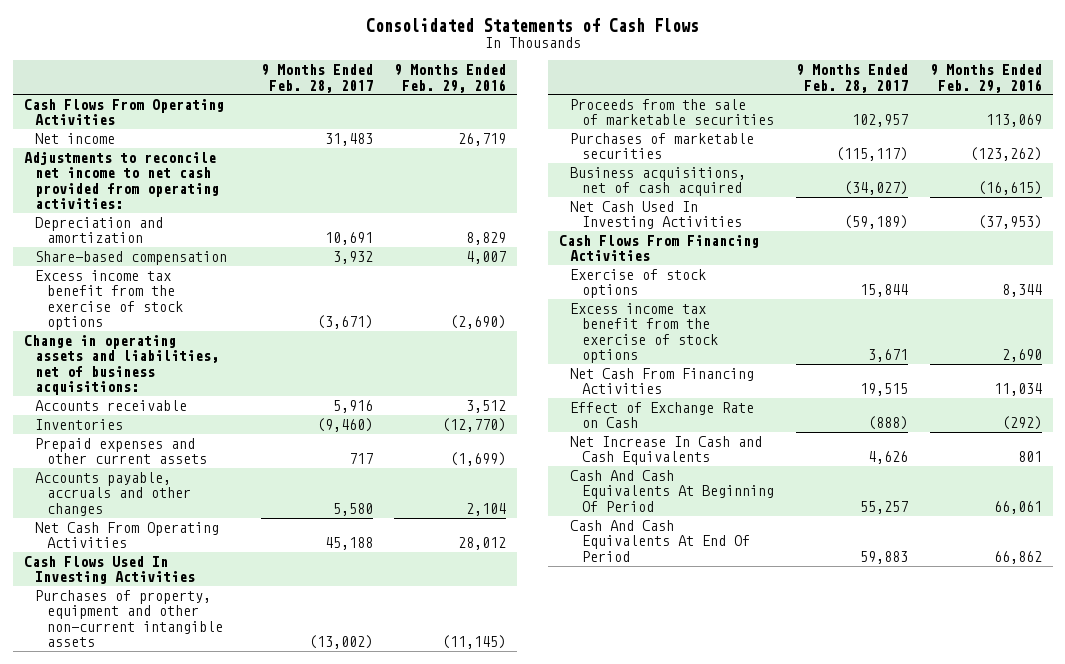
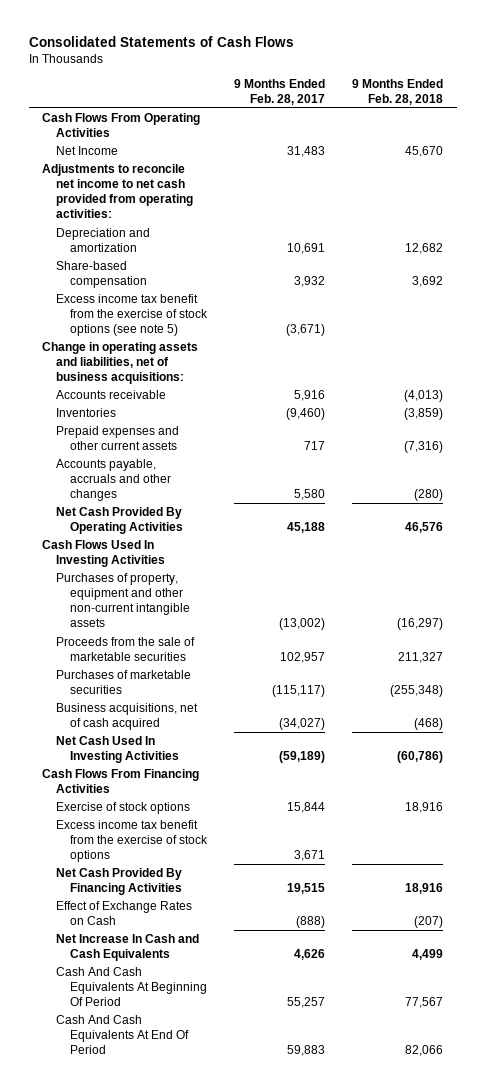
- | 9 Months Ended Feb. 28, 2017 | 9 Months Ended Feb. 29, 2016
+ | 9 Months Ended Feb. 28, 2017 | 9 Months Ended Feb. 28, 2018
- Net income | 31,483 | 26,719
+ Net Income | 31,483 | 45,670
- Excess income tax benefit from the exercise of stock options | (3,671) | (2,690)
+ Excess income tax benefit from the exercise of stock options (see note 5) | (3,671) |
- Net Cash From Operating Activities | 45,188 | 28,012
+ Net Cash Provided By Operating Activities | 45,188 | 46,576
- Net Cash From Financing Activities | 19,515 | 11,034
- Effect of Exchange Rate on Cash | (888) | (292)
+ Net Cash Provided By Financing Activities | 19,515 | 18,916
+ Effect of Exchange Rates on Cash | (888) | (207)

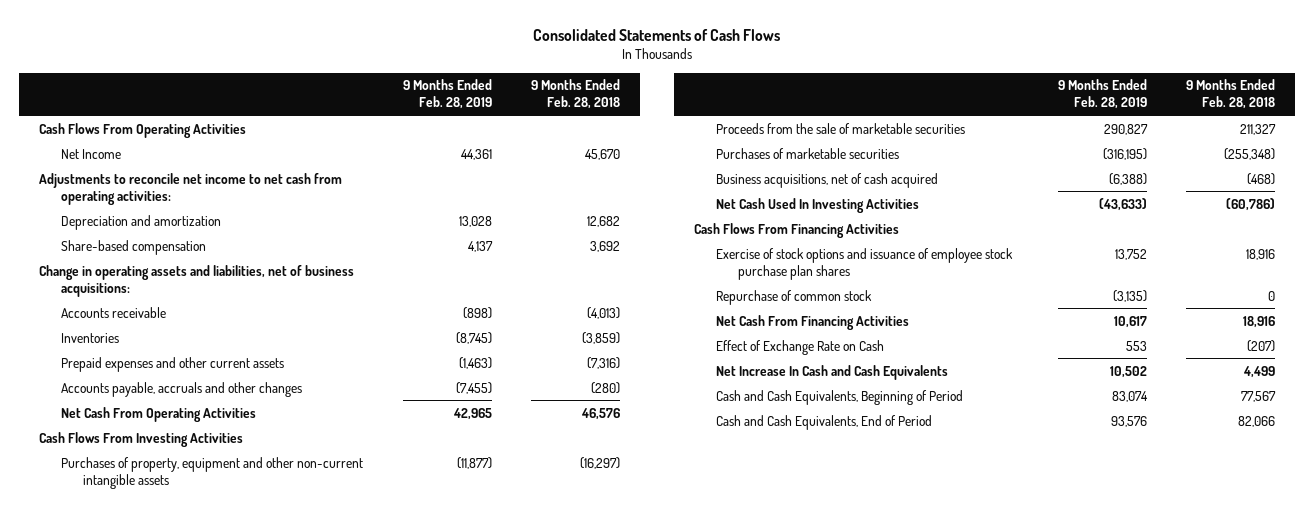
- | 9 Months Ended Feb. 28, 2017 | 9 Months Ended Feb. 28, 2018
+ | 9 Months Ended Feb. 28, 2019 | 9 Months Ended Feb. 28, 2018
- Adjustments to reconcile net income to net cash provided from operating activities:
+ Adjustments to reconcile net income to net cash from operating activities:
- Excess income tax benefit from the exercise of stock options (see note 5) | (3,671) |
- Net Cash Provided By Operating Activities | 45,188 | 46,576
- Cash Flows Used In Investing Activities
+ Net Cash From Operating Activities | 42,965 | 46,576
+ Cash Flows From Investing Activities
- Exercise of stock options | 15,844 | 18,916
- Excess income tax benefit from the exercise of stock options | 3,671 |
- Net Cash Provided By Financing Activities | 19,515 | 18,916
- Effect of Exchange Rates on Cash | (888) | (207)
+ Exercise of stock options and issuance of employee stock purchase plan shares | 13,752 | 18,916
+ Repurchase of common stock | (3,135) | 0
+ Net Cash From Financing Activities | 10,617 | 18,916
+ Effect of Exchange Rate on Cash | 553 | (207)
- Cash And Cash Equivalents At Beginning Of Period | 55,257 | 77,567
- Cash And Cash Equivalents At End Of Period | 59,883 | 82,066
+ Cash and Cash Equivalents, Beginning of Period | 83,074 | 77,567
+ Cash and Cash Equivalents, End of Period | 93,576 | 82,066

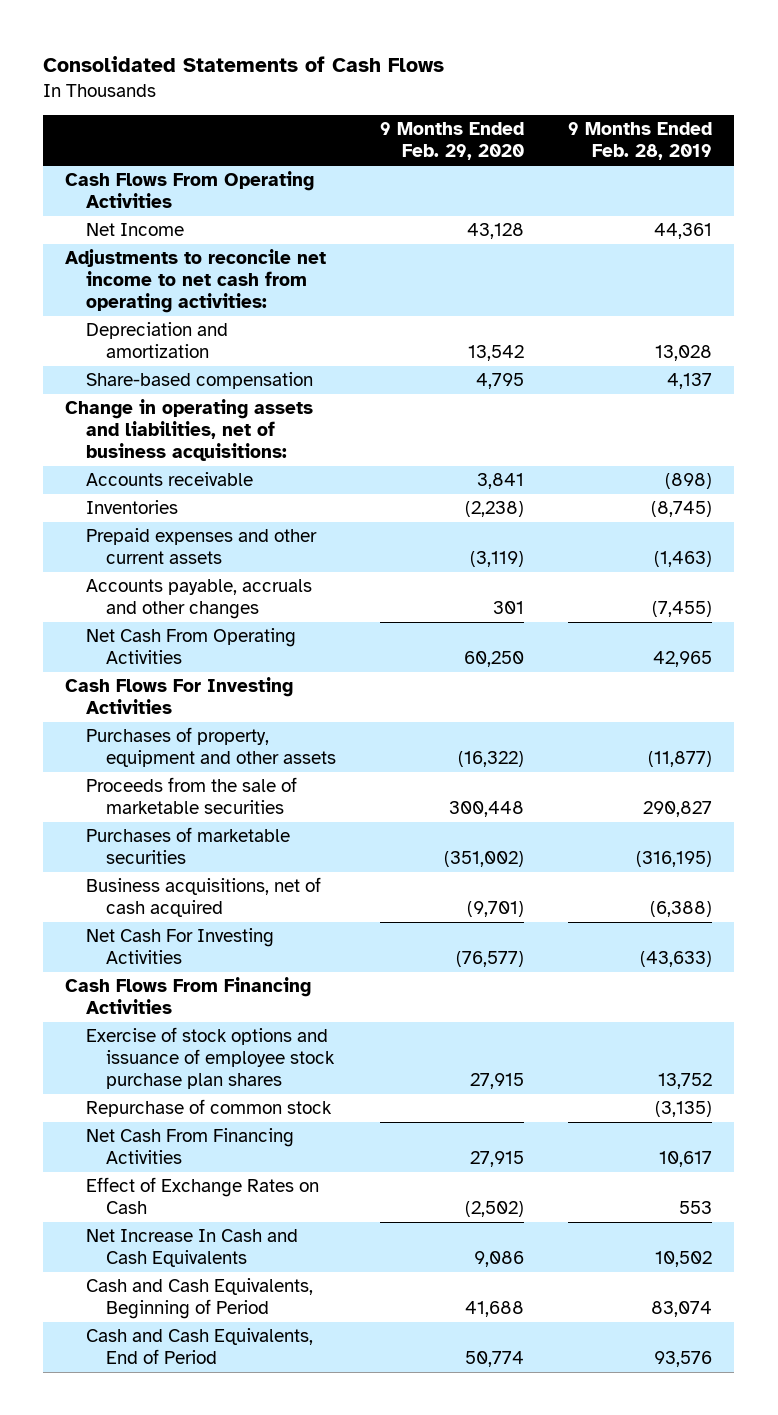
- | 9 Months Ended Feb. 28, 2019 | 9 Months Ended Feb. 28, 2018
+ | 9 Months Ended Feb. 29, 2020 | 9 Months Ended Feb. 28, 2019
- Cash Flows From Investing Activities
- Purchases of property, equipment and other non-current intangible assets | (11,877) | (16,297)
+ Cash Flows For Investing Activities
+ Purchases of property, equipment and other assets | (16,322) | (11,877)
- Net Cash Used In Investing Activities | (43,633) | (60,786)
+ Net Cash For Investing Activities | (76,577) | (43,633)
- Effect of Exchange Rate on Cash | 553 | (207)
+ Effect of Exchange Rates on Cash | (2,502) | 553

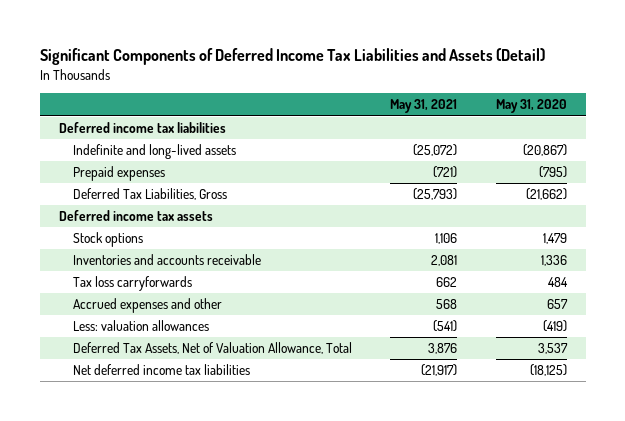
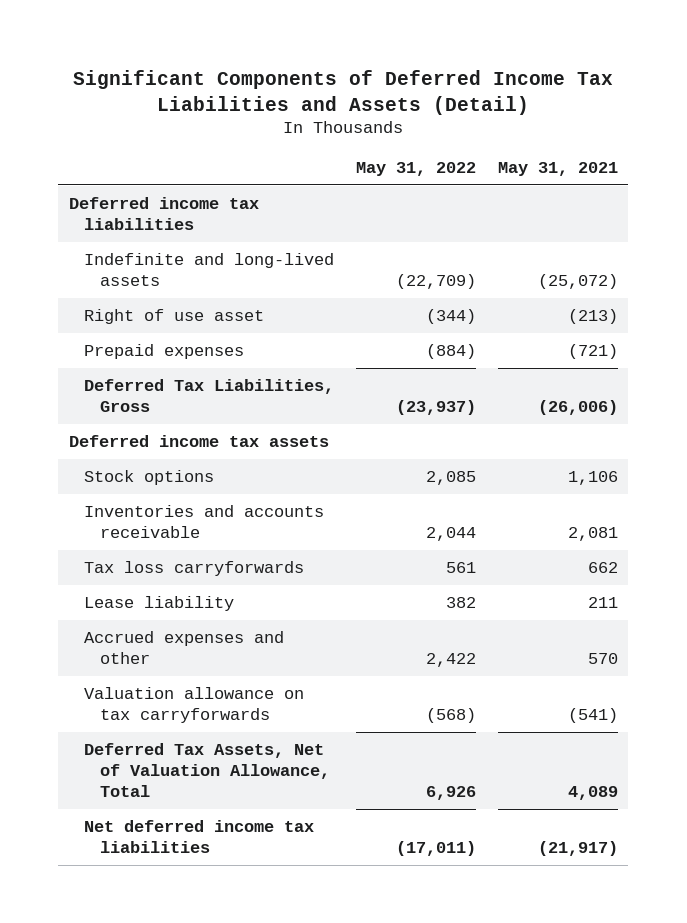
- | May 31, 2021 | May 31, 2020
+ | May 31, 2022 | May 31, 2021
+ Right of use asset | (344) | (213)
- Deferred Tax Liabilities, Gross | (25,793) | (21,662)
+ Deferred Tax Liabilities, Gross | (23,937) | (26,006)
- Accrued expenses and other | 568 | 657
- Less: valuation allowances | (541) | (419)
- Deferred Tax Assets, Net of Valuation Allowance, Total | 3,876 | 3,537
+ Lease liability | 382 | 211
+ Accrued expenses and other | 2,422 | 570
+ Valuation allowance on tax carryforwards | (568) | (541)
+ Deferred Tax Assets, Net of Valuation Allowance, Total | 6,926 | 4,089

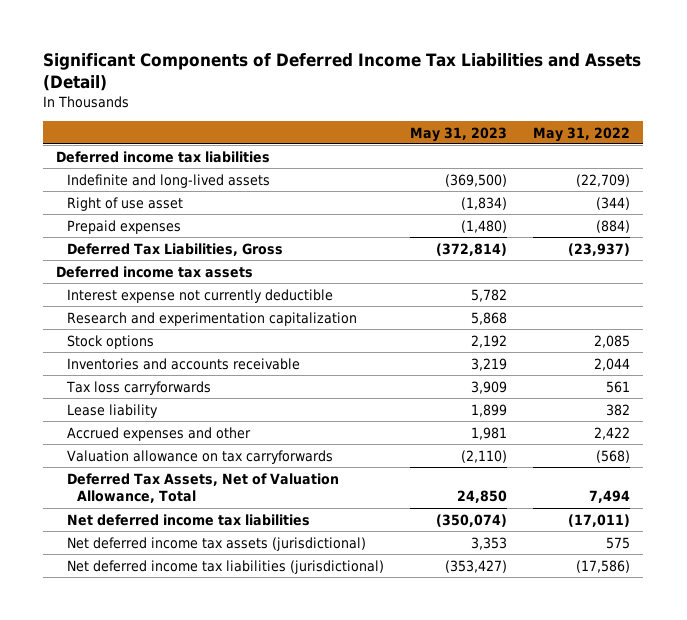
- | May 31, 2022 | May 31, 2021
+ | May 31, 2023 | May 31, 2022
+ Interest expense not currently deductible | 5,782 |
+ Research and experimentation capitalization | 5,868 |
- Deferred Tax Assets, Net of Valuation Allowance, Total | 6,926 | 4,089
+ Deferred Tax Assets, Net of Valuation Allowance, Total | 24,850 | 7,494
+ Net deferred income tax assets (jurisdictional) | 3,353 | 575
+ Net deferred income tax liabilities (jurisdictional) | (353,427) | (17,586)

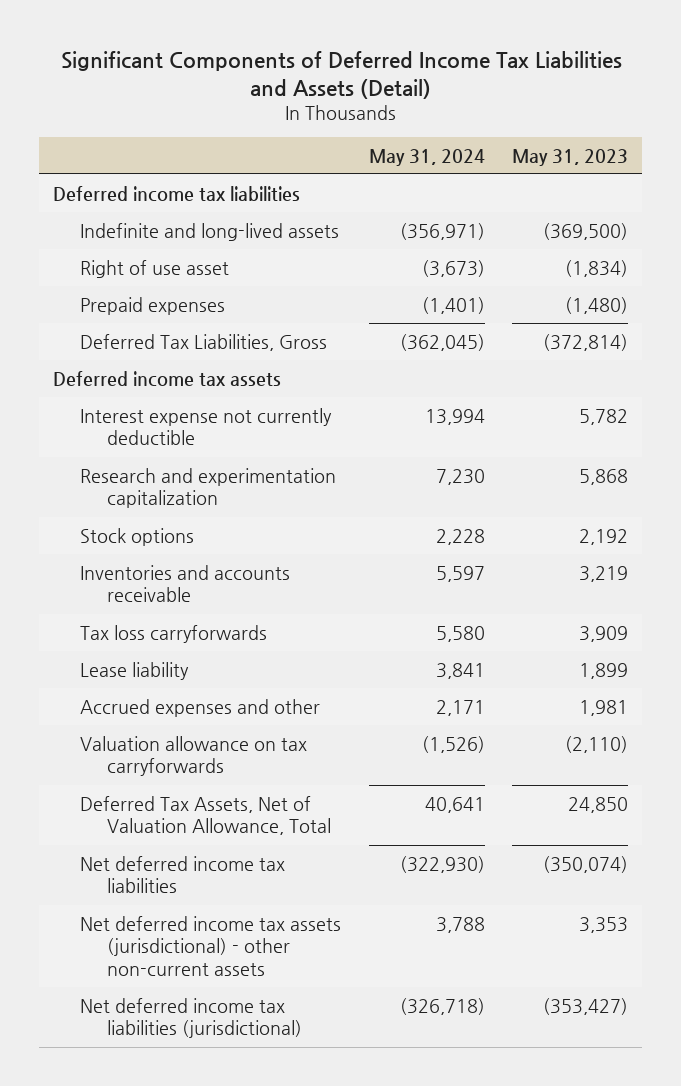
- | May 31, 2023 | May 31, 2022
+ | May 31, 2024 | May 31, 2023
- Net deferred income tax assets (jurisdictional) | 3,353 | 575
+ Net deferred income tax assets (jurisdictional) - other non-current assets | 3,788 | 3,353

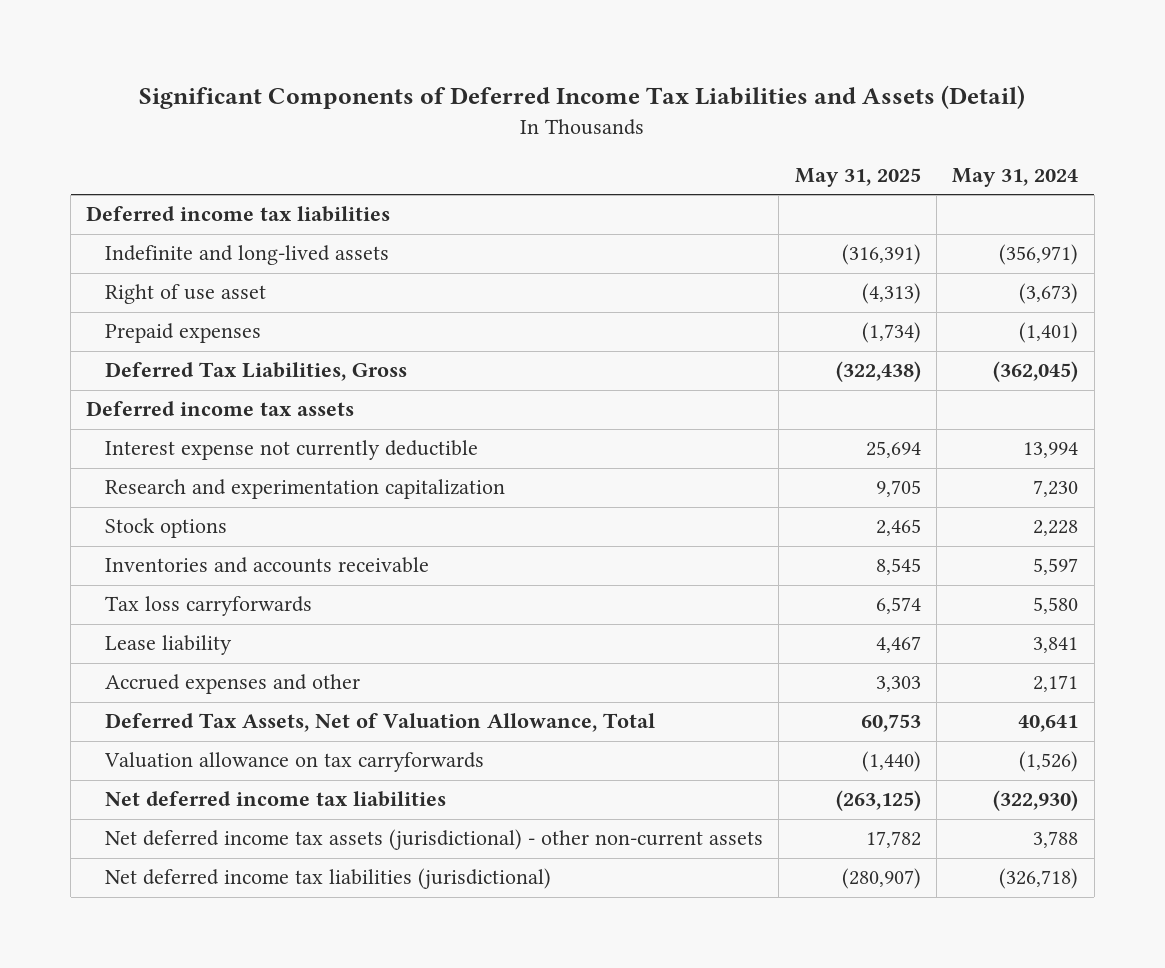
- | May 31, 2024 | May 31, 2023
+ | May 31, 2025 | May 31, 2024
moved down: Valuation allowance on tax carryforwards | (1,440) | (1,526)

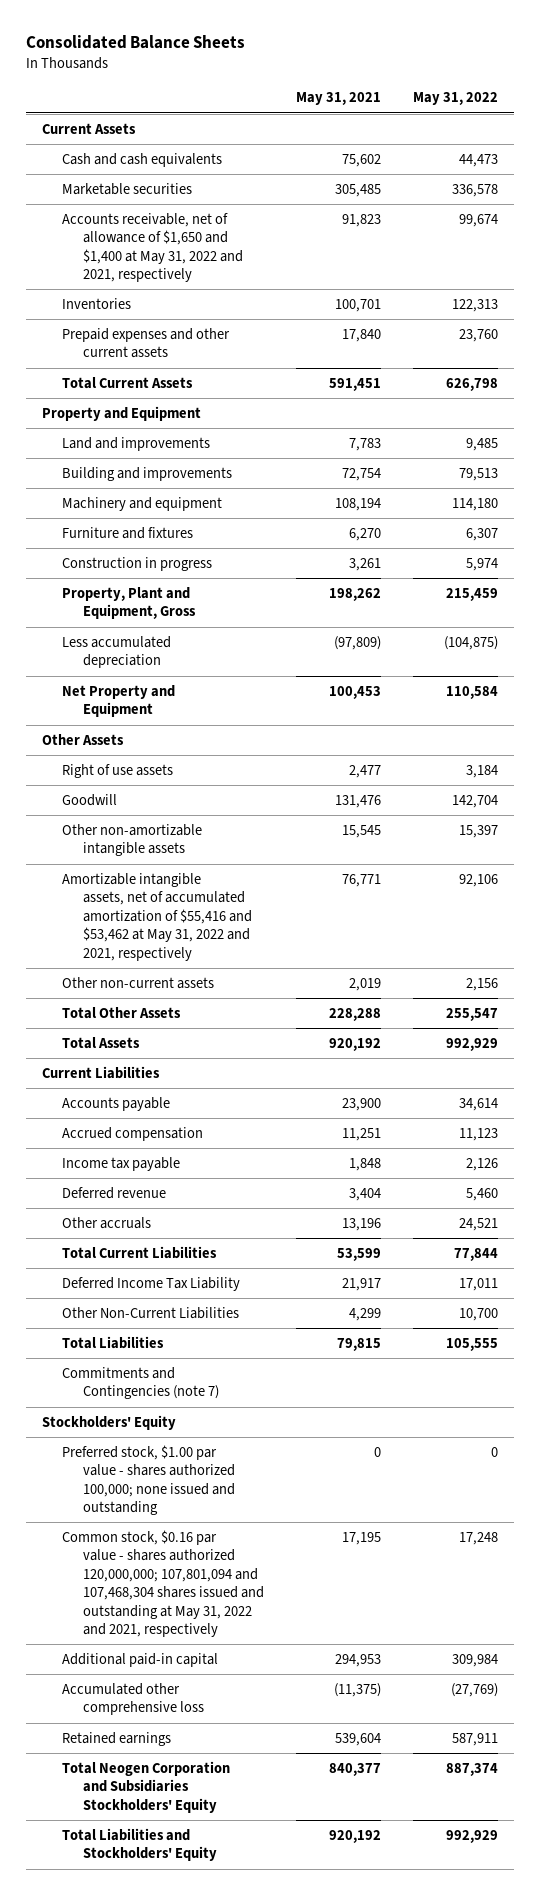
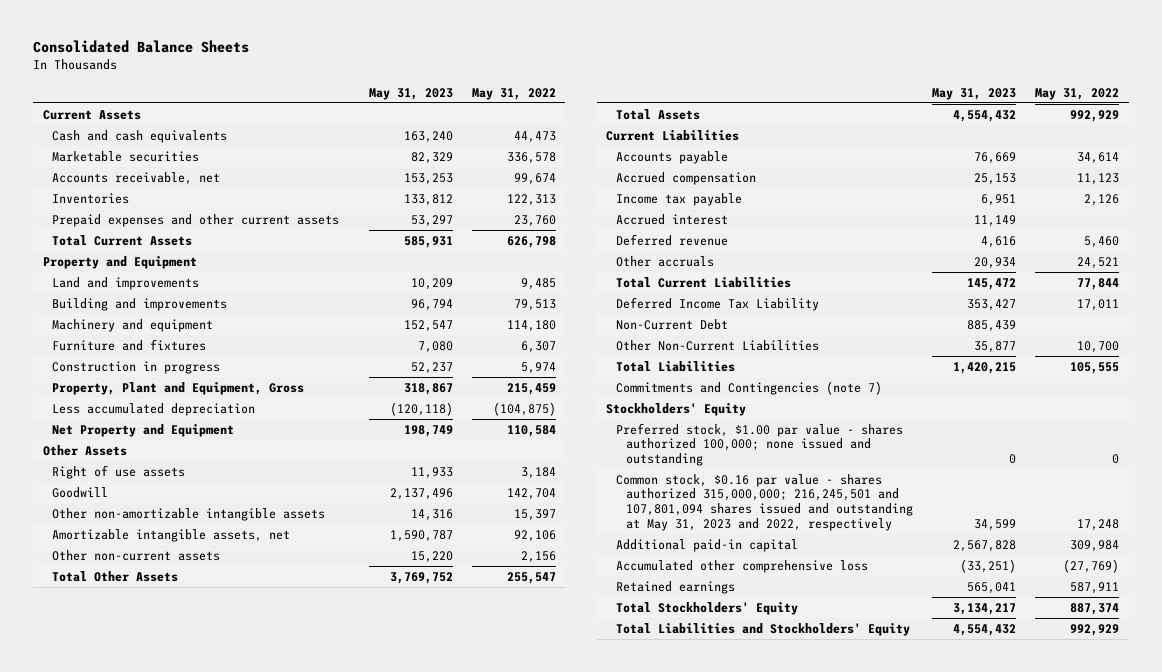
- | May 31, 2021 | May 31, 2022
+ | May 31, 2023 | May 31, 2022
- Accounts receivable, net of allowance of $1,650 and $1,400 at May 31, 2022 and 2021, respectively | 91,823 | 99,674
+ Accounts receivable, net | 153,253 | 99,674
- Amortizable intangible assets, net of accumulated amortization of $55,416 and $53,462 at May 31, 2022 and 2021, respectively | 76,771 | 92,106
+ Amortizable intangible assets, net | 1,590,787 | 92,106
+ Accrued interest | 11,149 |
+ Non-Current Debt | 885,439 |
- Common stock, $0.16 par value - shares authorized 120,000,000; 107,801,094 and 107,468,304 shares issued and outstanding at May 31, 2022 and 2021, respectively | 17,195 | 17,248
+ Common stock, $0.16 par value - shares authorized 315,000,000; 216,245,501 and 107,801,094 shares issued and outstanding at May 31, 2023 and 2022, respectively | 34,599 | 17,248
- Total Neogen Corporation and Subsidiaries Stockholders' Equity | 840,377 | 887,374
+ Total Stockholders' Equity | 3,134,217 | 887,374

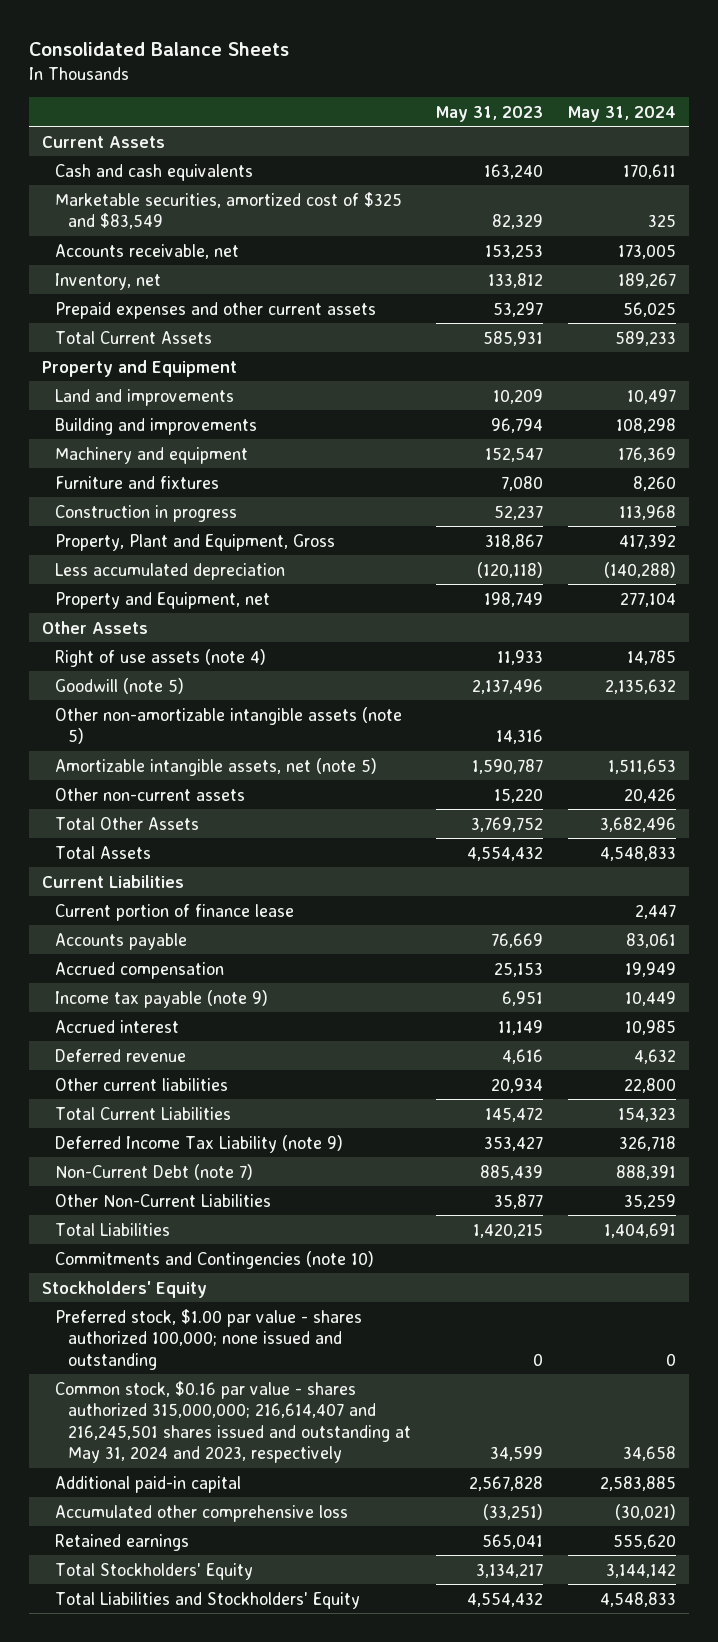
- | May 31, 2023 | May 31, 2022
+ | May 31, 2023 | May 31, 2024
- Marketable securities | 82,329 | 336,578
+ Marketable securities, amortized cost of $325 and $83,549 | 82,329 | 325
- Inventories | 133,812 | 122,313
+ Inventory, net | 133,812 | 189,267
- Net Property and Equipment | 198,749 | 110,584
+ Property and Equipment, net | 198,749 | 277,104
- Right of use assets | 11,933 | 3,184
- Goodwill | 2,137,496 | 142,704
- Other non-amortizable intangible assets | 14,316 | 15,397
- Amortizable intangible assets, net | 1,590,787 | 92,106
+ Right of use assets (note 4) | 11,933 | 14,785
+ Goodwill (note 5) | 2,137,496 | 2,135,632
+ Other non-amortizable intangible assets (note 5) | 14,316 |
+ Amortizable intangible assets, net (note 5) | 1,590,787 | 1,511,653
+ Current portion of finance lease | | 2,447
- Income tax payable | 6,951 | 2,126
+ Income tax payable (note 9) | 6,951 | 10,449
- Other accruals | 20,934 | 24,521
+ Other current liabilities | 20,934 | 22,800
- Deferred Income Tax Liability | 353,427 | 17,011
- Non-Current Debt | 885,439 |
+ Deferred Income Tax Liability (note 9) | 353,427 | 326,718
+ Non-Current Debt (note 7) | 885,439 | 888,391
- Commitments and Contingencies (note 7)
+ Commitments and Contingencies (note 10)
- Common stock, $0.16 par value - shares authorized 315,000,000; 216,245,501 and 107,801,094 shares issued and outstanding at May 31, 2023 and 2022, respectively | 34,599 | 17,248
+ Common stock, $0.16 par value - shares authorized 315,000,000; 216,614,407 and 216,245,501 shares issued and outstanding at May 31, 2024 and 2023, respectively | 34,599 | 34,658

